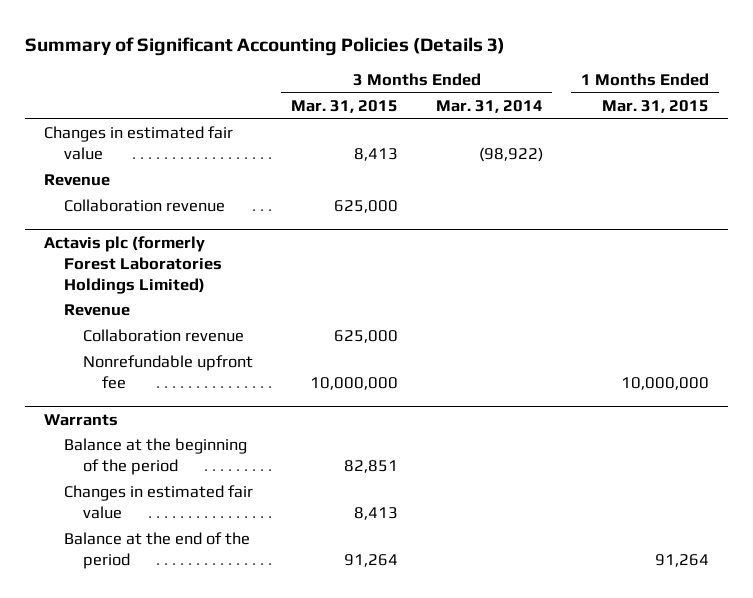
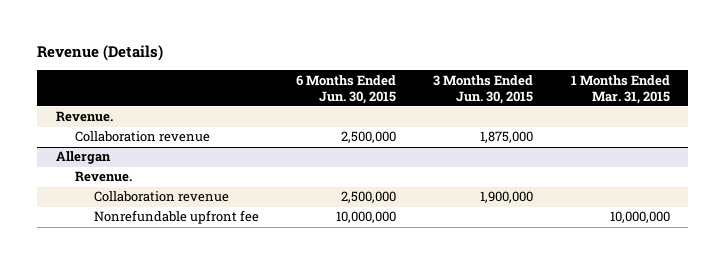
- Summary of Significant Accounting Policies (Details 3)
+ Revenue (Details)
- | 3 Months Ended Mar. 31, 2015 | 3 Months Ended Mar. 31, 2014 | 1 Months Ended Mar. 31, 2015
+ | 6 Months Ended Jun. 30, 2015 | 3 Months Ended Jun. 30, 2015 | 1 Months Ended Mar. 31, 2015
- Changes in estimated fair value | 8,413 | (98,922) |
- Revenue
+ Revenue.
- Actavis plc (formerly Forest Laboratories Holdings Limited)
- Revenue
+ Allergan
+ Revenue.
- Warrants
- Balance at the beginning of the period | 82,851 | |
- Changes in estimated fair value | 8,413 | |
- Balance at the end of the period | 91,264 | | 91,264

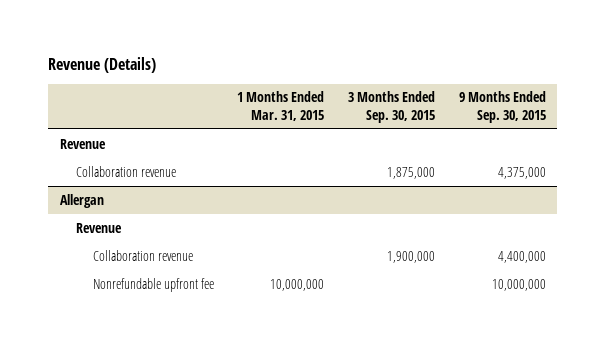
- | 6 Months Ended Jun. 30, 2015 | 3 Months Ended Jun. 30, 2015 | 1 Months Ended Mar. 31, 2015
+ | 1 Months Ended Mar. 31, 2015 | 3 Months Ended Sep. 30, 2015 | 9 Months Ended Sep. 30, 2015
- Revenue.
+ Revenue
@ Allergan
- Revenue.
+ Revenue

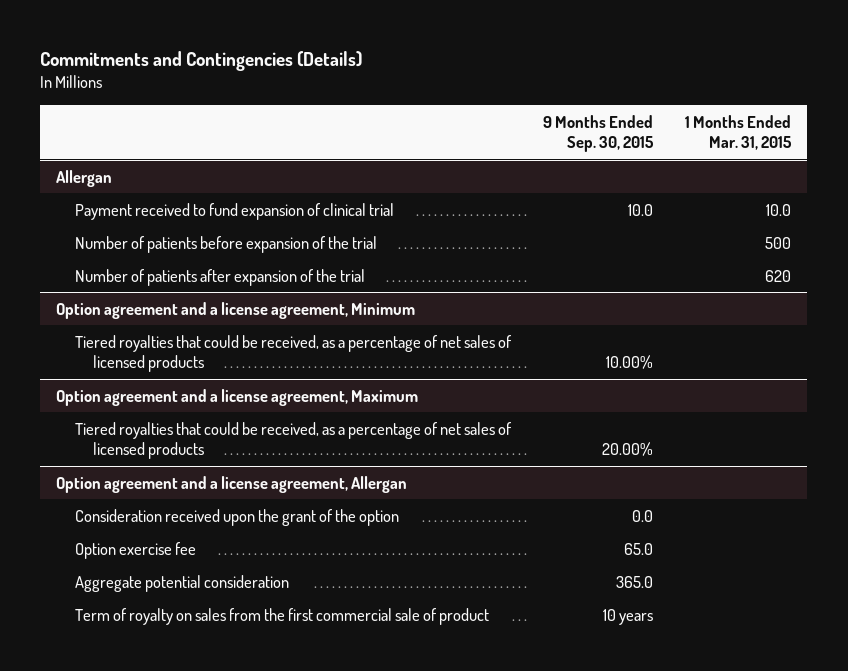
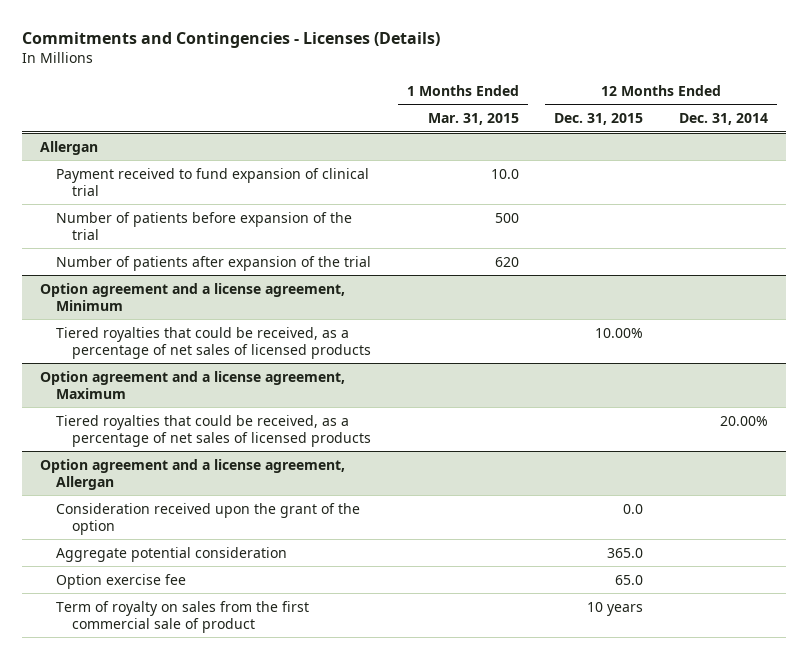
- Commitments and Contingencies (Details)
+ Commitments and Contingencies - Licenses (Details)
- | 9 Months Ended Sep. 30, 2015 | 1 Months Ended Mar. 31, 2015
+ | 1 Months Ended Mar. 31, 2015 | 12 Months Ended Dec. 31, 2015 | 12 Months Ended Dec. 31, 2014
@ Option agreement and a license agreement, Allergan
moved down: Option exercise fee | | 65.0 |

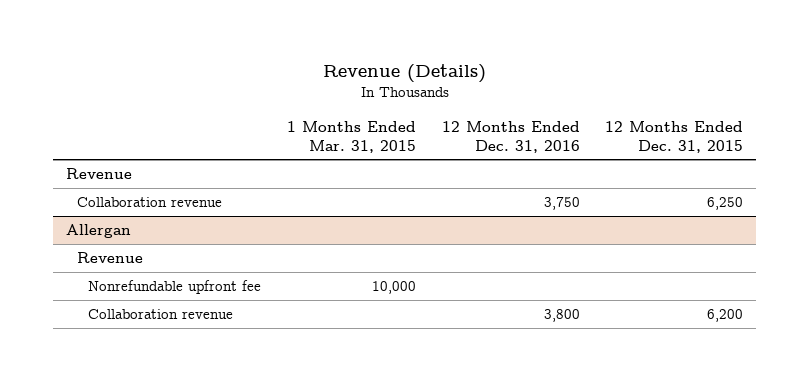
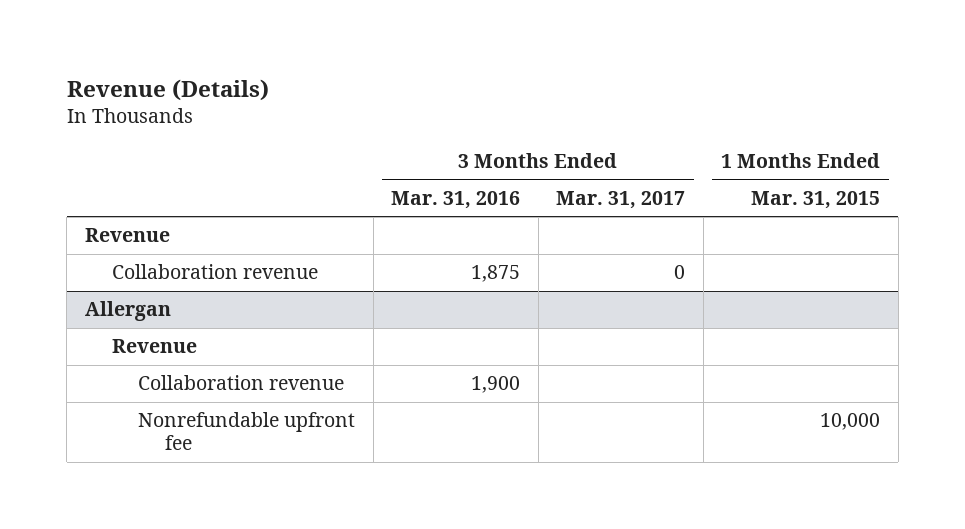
- | 1 Months Ended Mar. 31, 2015 | 12 Months Ended Dec. 31, 2016 | 12 Months Ended Dec. 31, 2015
+ | 3 Months Ended Mar. 31, 2016 | 3 Months Ended Mar. 31, 2017 | 1 Months Ended Mar. 31, 2015
@ Allergan
moved down: Nonrefundable upfront fee | | | 10,000

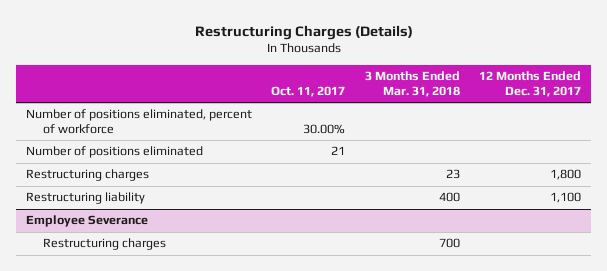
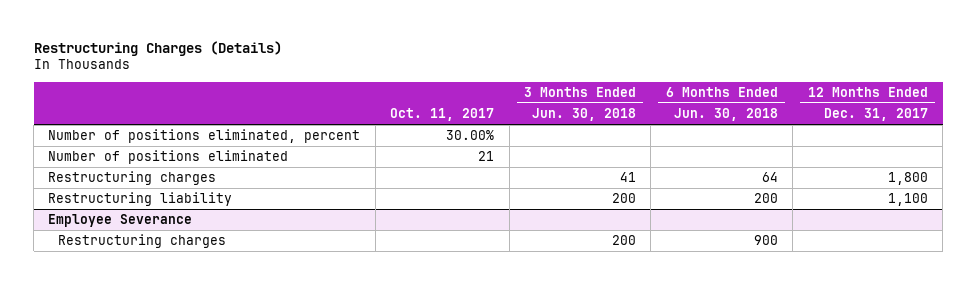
- | Oct. 11, 2017 | 3 Months Ended Mar. 31, 2018 | 12 Months Ended Dec. 31, 2017
+ | Oct. 11, 2017 | 3 Months Ended Jun. 30, 2018 | 6 Months Ended Jun. 30, 2018 | 12 Months Ended Dec. 31, 2017
- Number of positions eliminated, percent of workforce | 30.00% | |
+ Number of positions eliminated, percent | 30.00% | | |

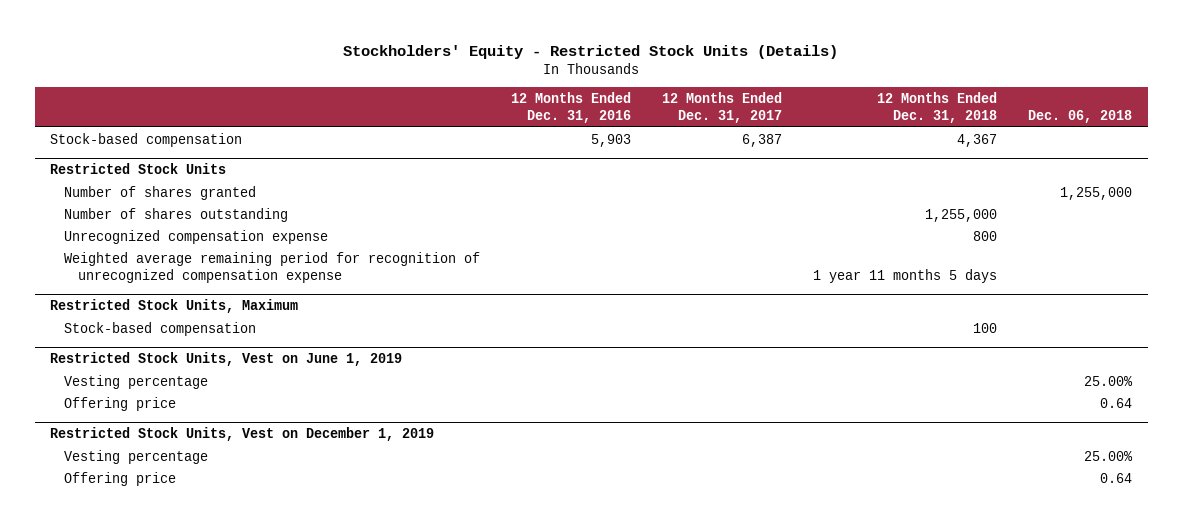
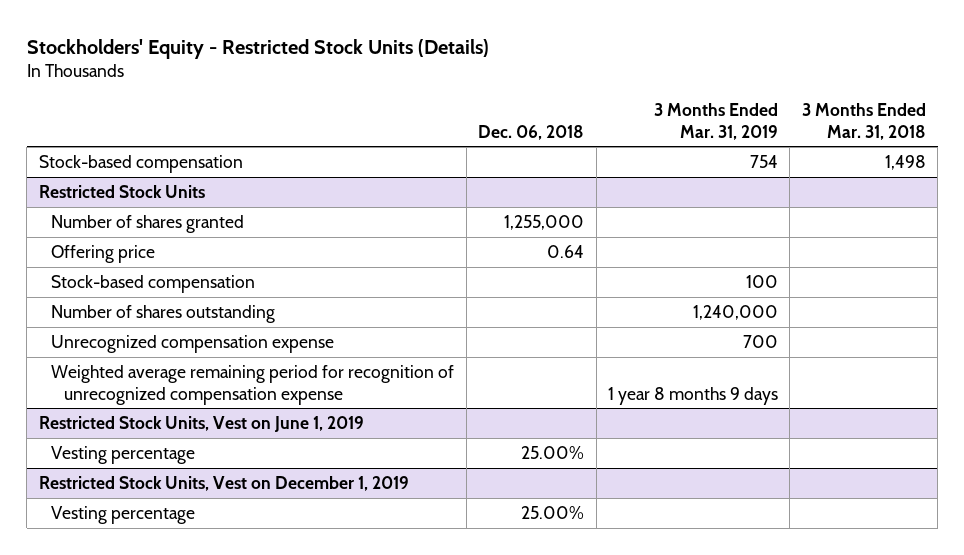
- | 12 Months Ended Dec. 31, 2016 | 12 Months Ended Dec. 31, 2017 | 12 Months Ended Dec. 31, 2018 | Dec. 06, 2018
+ | Dec. 06, 2018 | 3 Months Ended Mar. 31, 2019 | 3 Months Ended Mar. 31, 2018
@ Restricted Stock Units
+ Offering price | 0.64 | |
+ Stock-based compensation | | 100 |
- Restricted Stock Units, Maximum
- Stock-based compensation | | | 100 |
@ Restricted Stock Units, Vest on June 1, 2019
- Offering price | | | | 0.64
@ Restricted Stock Units, Vest on December 1, 2019
- Offering price | | | | 0.64

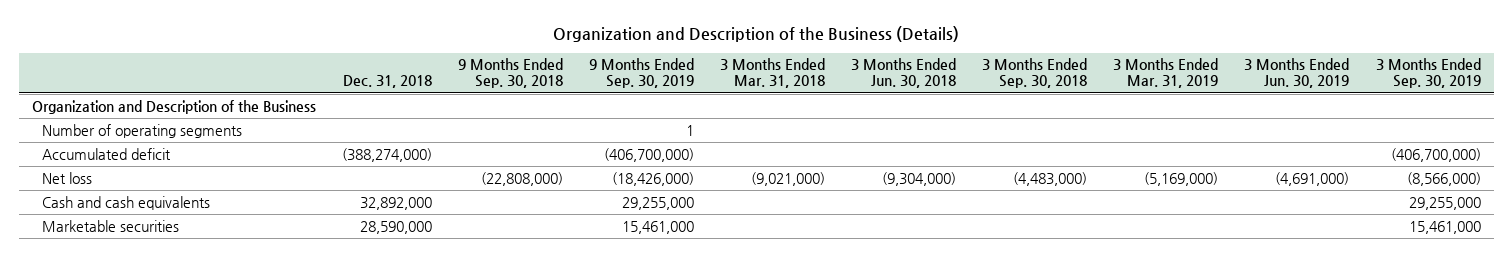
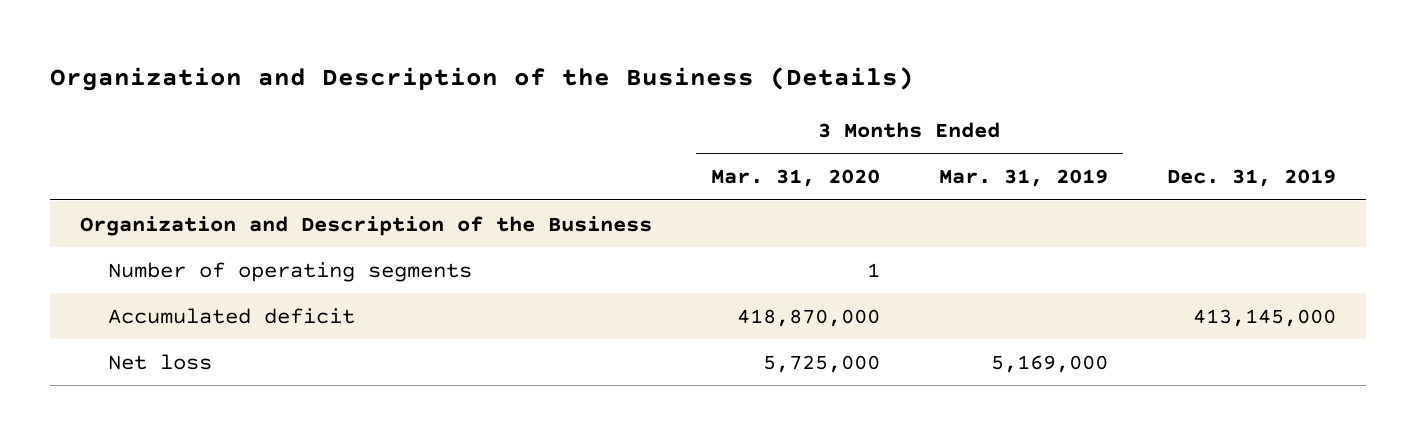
- | Dec. 31, 2018 | 9 Months Ended Sep. 30, 2018 | 9 Months Ended Sep. 30, 2019 | 3 Months Ended Mar. 31, 2018 | 3 Months Ended Jun. 30, 2018 | 3 Months Ended Sep. 30, 2018 | 3 Months Ended Mar. 31, 2019 | 3 Months Ended Jun. 30, 2019 | 3 Months Ended Sep. 30, 2019
+ | 3 Months Ended Mar. 31, 2020 | 3 Months Ended Mar. 31, 2019 | Dec. 31, 2019
- Net loss | | (22,808,000) | (18,426,000) | (9,021,000) | (9,304,000) | (4,483,000) | (5,169,000) | (4,691,000) | (8,566,000)
- Cash and cash equivalents | 32,892,000 | | 29,255,000 | | | | | | 29,255,000
- Marketable securities | 28,590,000 | | 15,461,000 | | | | | | 15,461,000
+ Net loss | 5,725,000 | 5,169,000 |

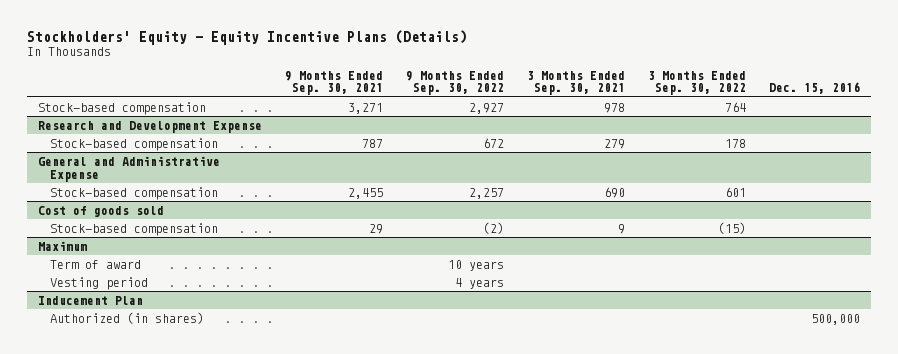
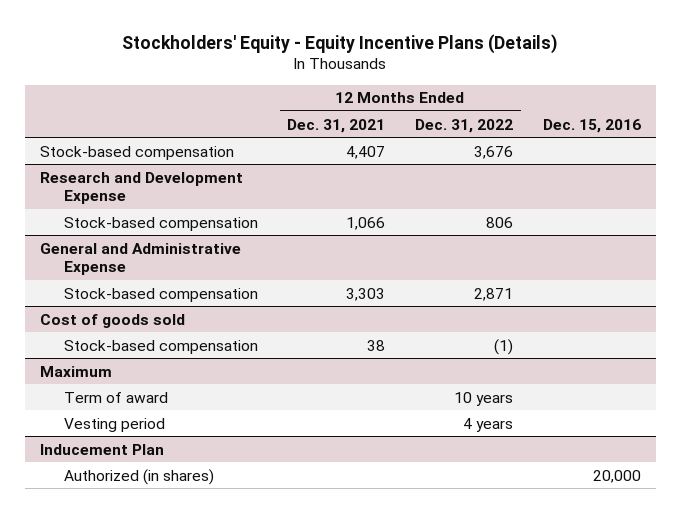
- | 9 Months Ended Sep. 30, 2021 | 9 Months Ended Sep. 30, 2022 | 3 Months Ended Sep. 30, 2021 | 3 Months Ended Sep. 30, 2022 | Dec. 15, 2016
+ | 12 Months Ended Dec. 31, 2021 | 12 Months Ended Dec. 31, 2022 | Dec. 15, 2016
@ Inducement Plan
- Authorized (in shares) | | | | | 500,000
+ Authorized (in shares) | | | 20,000

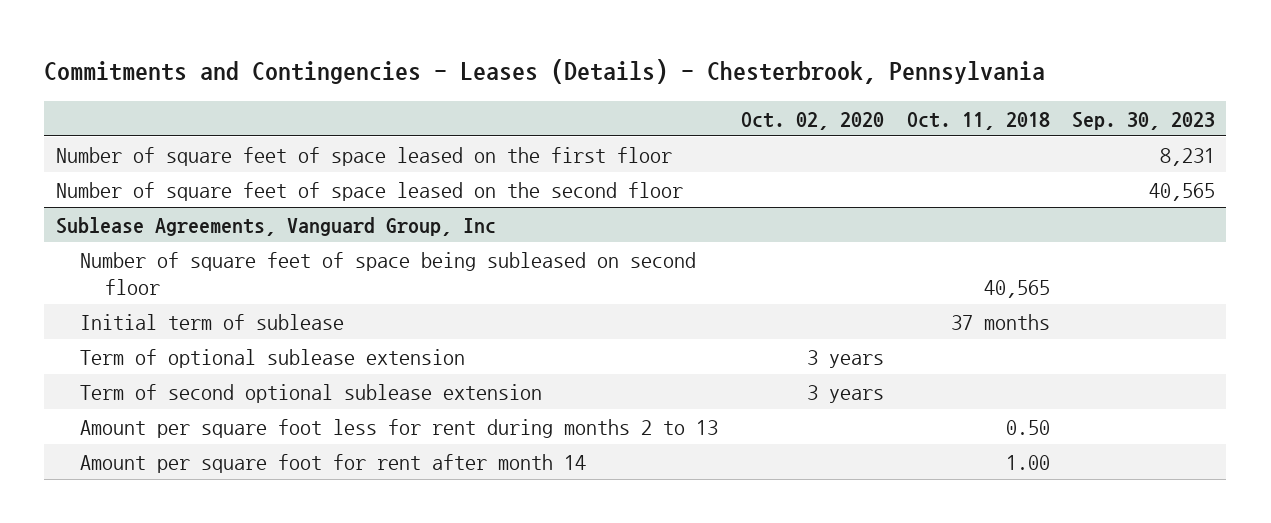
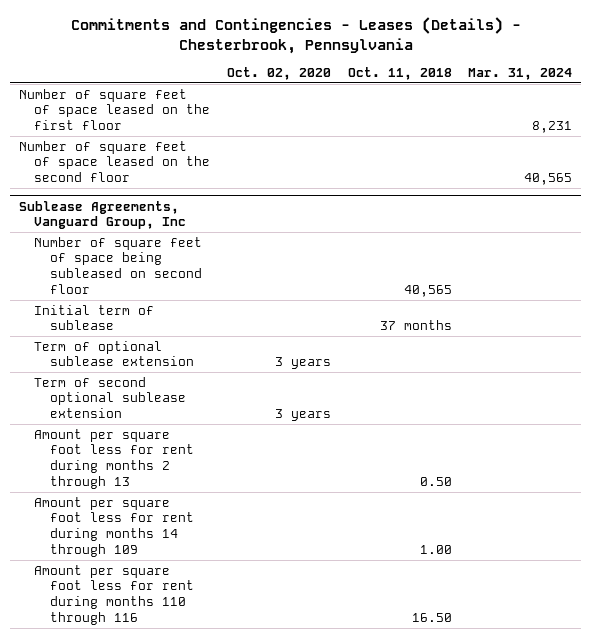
- | Oct. 02, 2020 | Oct. 11, 2018 | Sep. 30, 2023
+ | Oct. 02, 2020 | Oct. 11, 2018 | Mar. 31, 2024
@ Sublease Agreements, Vanguard Group, Inc
- Amount per square foot less for rent during months 2 to 13 | | 0.50 |
- Amount per square foot for rent after month 14 | | 1.00 |
+ Amount per square foot less for rent during months 2 through 13 | | 0.50 |
+ Amount per square foot less for rent during months 14 through 109 | | 1.00 |
+ Amount per square foot less for rent during months 110 through 116 | | 16.50 |

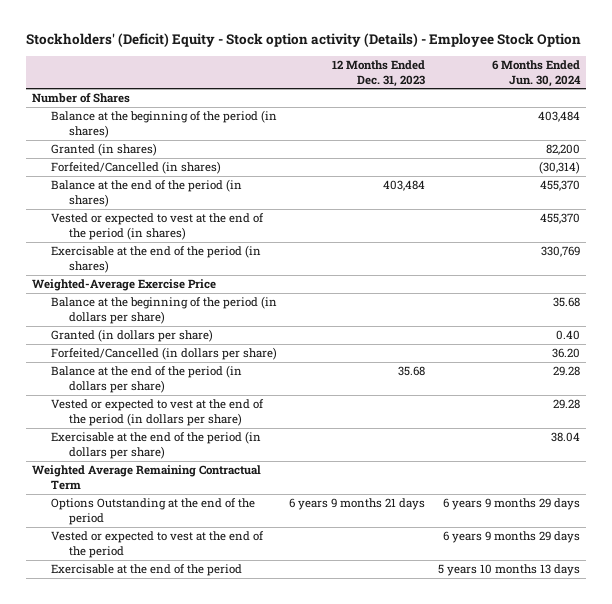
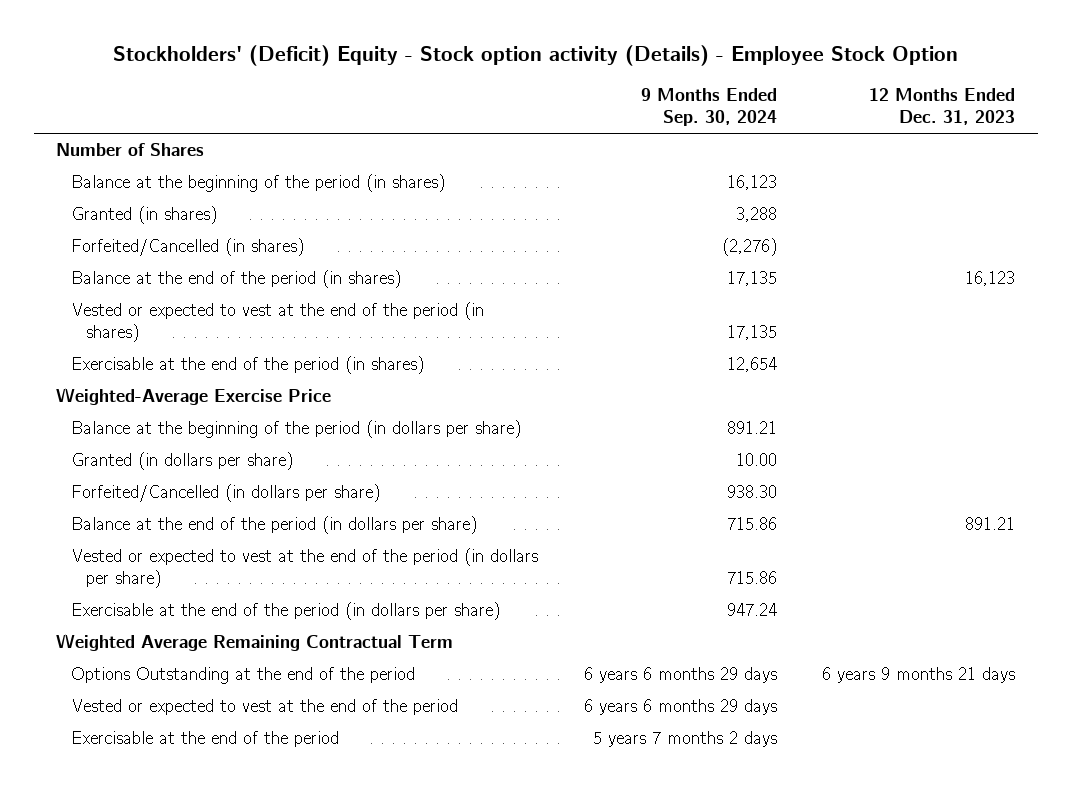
- | 12 Months Ended Dec. 31, 2023 | 6 Months Ended Jun. 30, 2024
+ | 9 Months Ended Sep. 30, 2024 | 12 Months Ended Dec. 31, 2023
- Balance at the end of the period (in shares) | 403,484 | 455,370
+ Balance at the end of the period (in shares) | 17,135 | 16,123
- Balance at the end of the period (in dollars per share) | 35.68 | 29.28
+ Balance at the end of the period (in dollars per share) | 715.86 | 891.21

